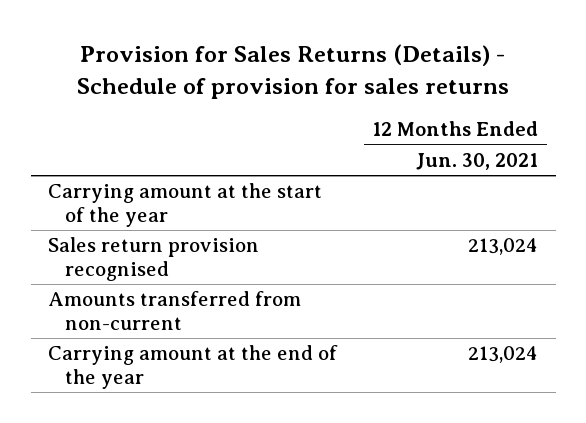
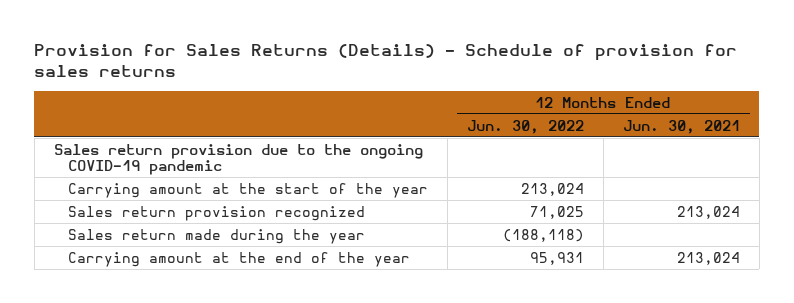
- | 12 Months Ended Jun. 30, 2021
+ | 12 Months Ended Jun. 30, 2022 | 12 Months Ended Jun. 30, 2021
+ Sales return provision due to the ongoing COVID-19 pandemic
- Sales return provision recognised | 213,024
- Amounts transferred from non-current
+ Sales return provision recognized | 71,025 | 213,024
+ Sales return made during the year | (188,118) |

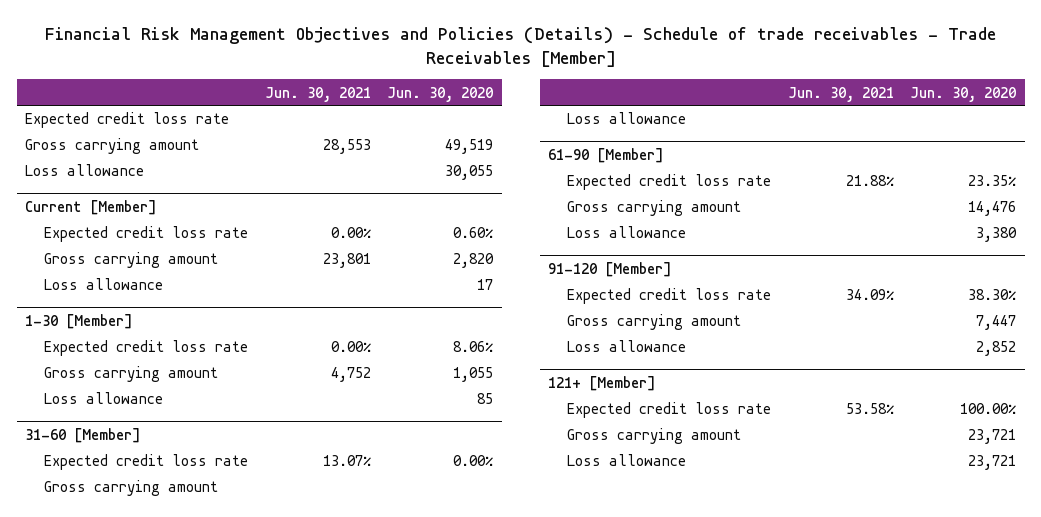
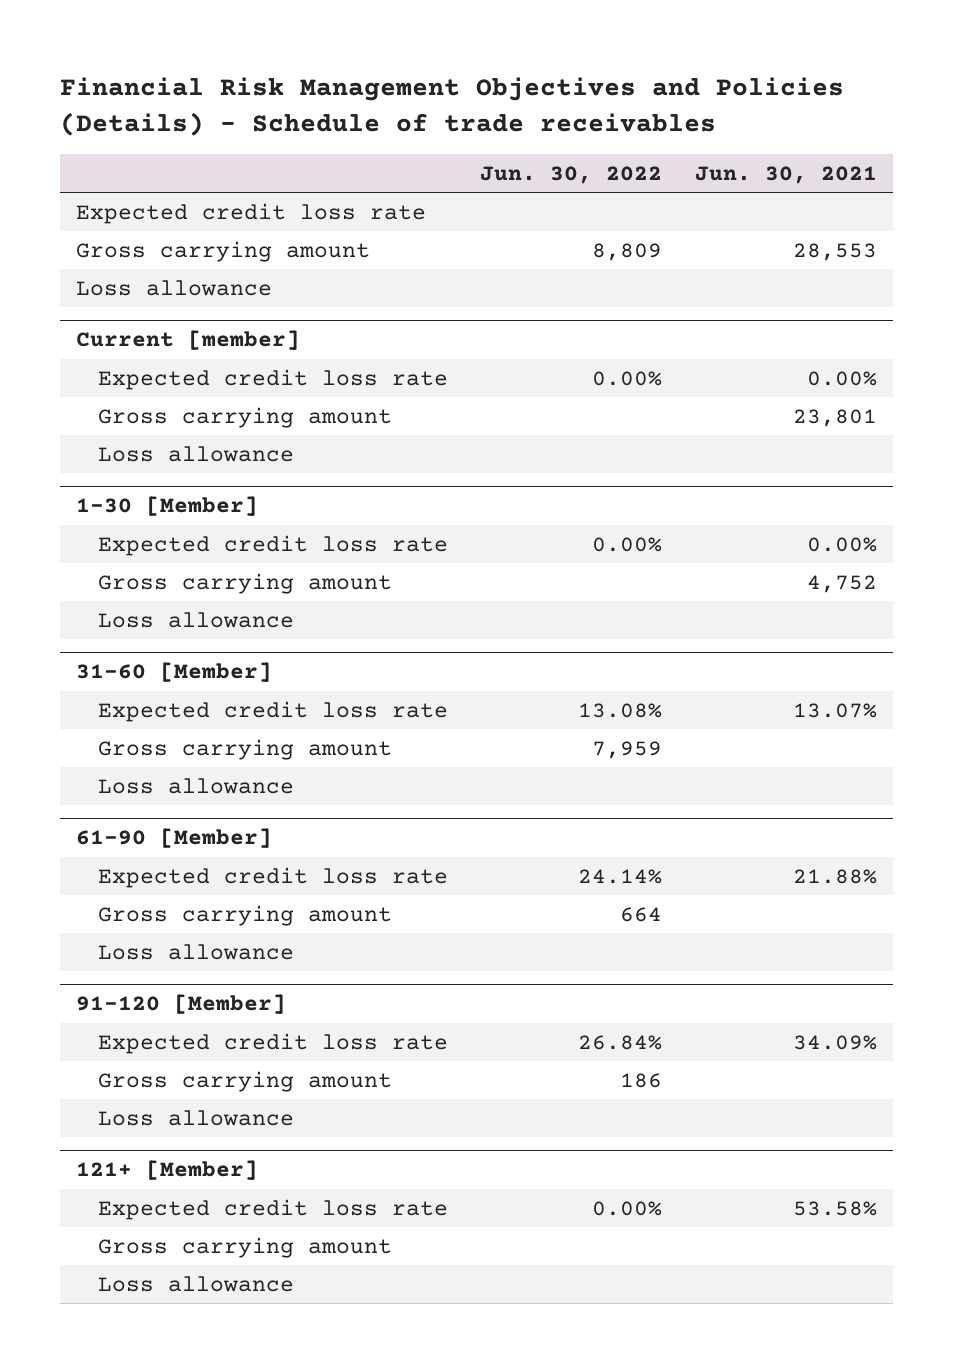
- Financial Risk Management Objectives and Policies (Details) - Schedule of trade receivables - Trade Receivables [Member]
+ Financial Risk Management Objectives and Policies (Details) - Schedule of trade receivables
- | Jun. 30, 2021 | Jun. 30, 2020
+ | Jun. 30, 2022 | Jun. 30, 2021
- Current [Member]
+ Current [member]

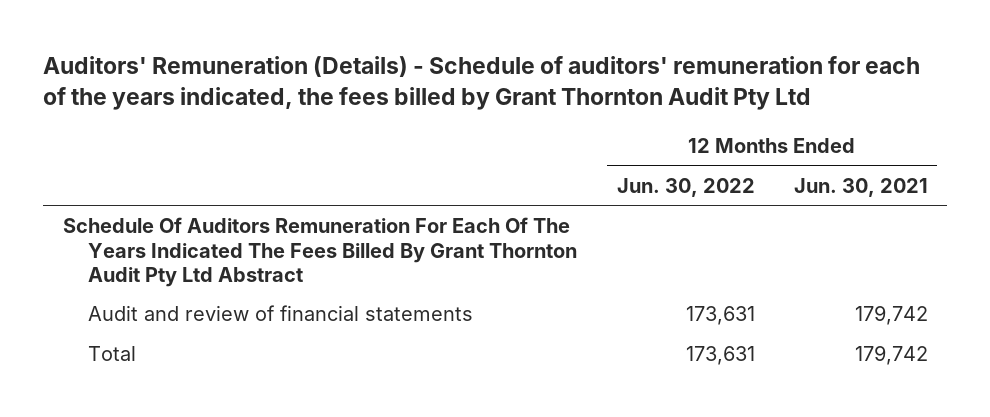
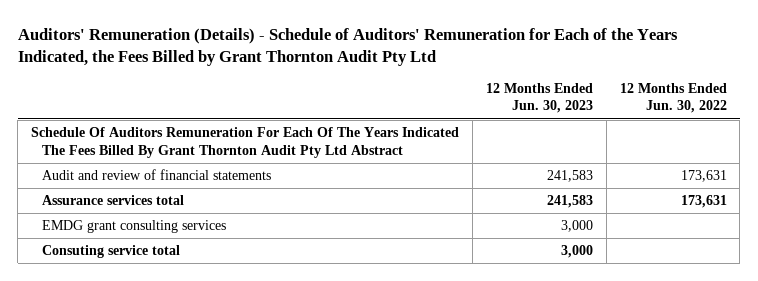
- Auditors' Remuneration (Details) - Schedule of auditors' remuneration for each of the years indicated, the fees billed by Grant Thornton Audit Pty Ltd
+ Auditors' Remuneration (Details) - Schedule of Auditors' Remuneration for Each of the Years Indicated, the Fees Billed by Grant Thornton Audit Pty Ltd
- | 12 Months Ended Jun. 30, 2022 | 12 Months Ended Jun. 30, 2021
+ | 12 Months Ended Jun. 30, 2023 | 12 Months Ended Jun. 30, 2022
- Total | 173,631 | 179,742
+ Assurance services total | 241,583 | 173,631
+ EMDG grant consulting services | 3,000 |
+ Consuting service total | 3,000 |

